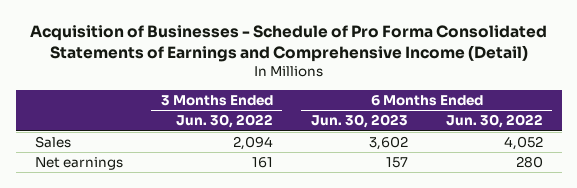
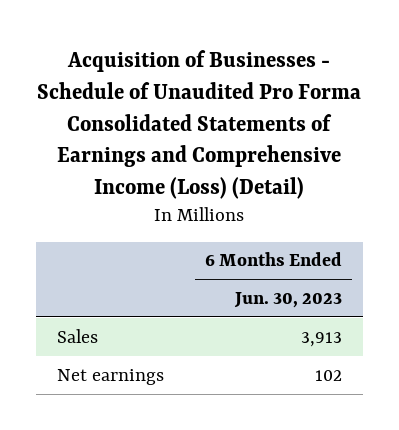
- Acquisition of Businesses - Schedule of Pro Forma Consolidated Statements of Earnings and Comprehensive Income (Detail)
+ Acquisition of Businesses - Schedule of Unaudited Pro Forma Consolidated Statements of Earnings and Comprehensive Income (Loss) (Detail)
- | 3 Months Ended Jun. 30, 2022 | 6 Months Ended Jun. 30, 2023 | 6 Months Ended Jun. 30, 2022
+ | 6 Months Ended Jun. 30, 2023
- Sales | 2,094 | 3,602 | 4,052
- Net earnings | 161 | 157 | 280
+ Sales | 3,913
+ Net earnings | 102

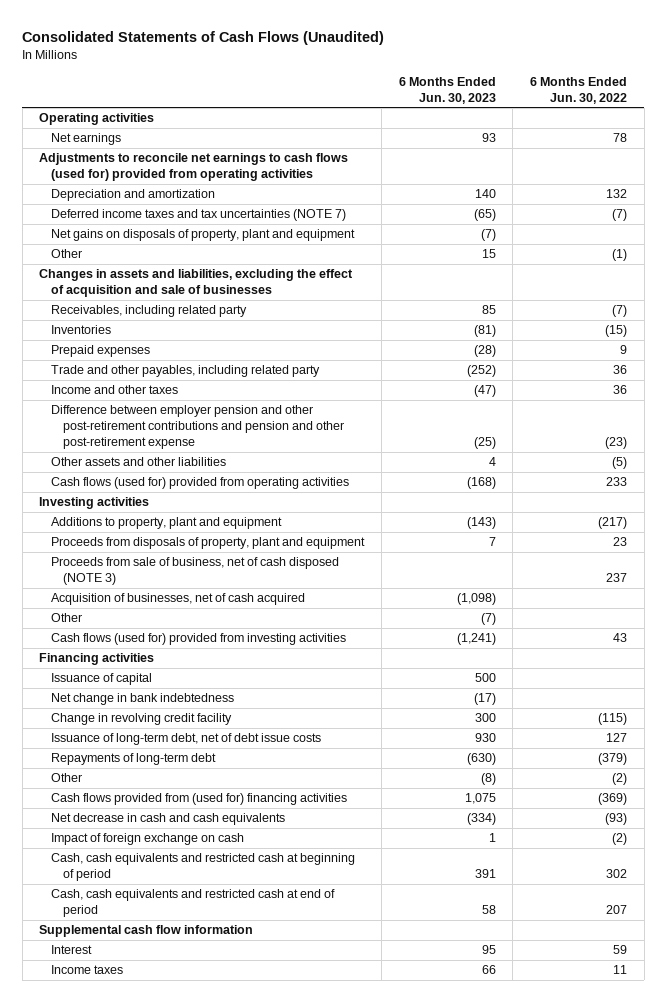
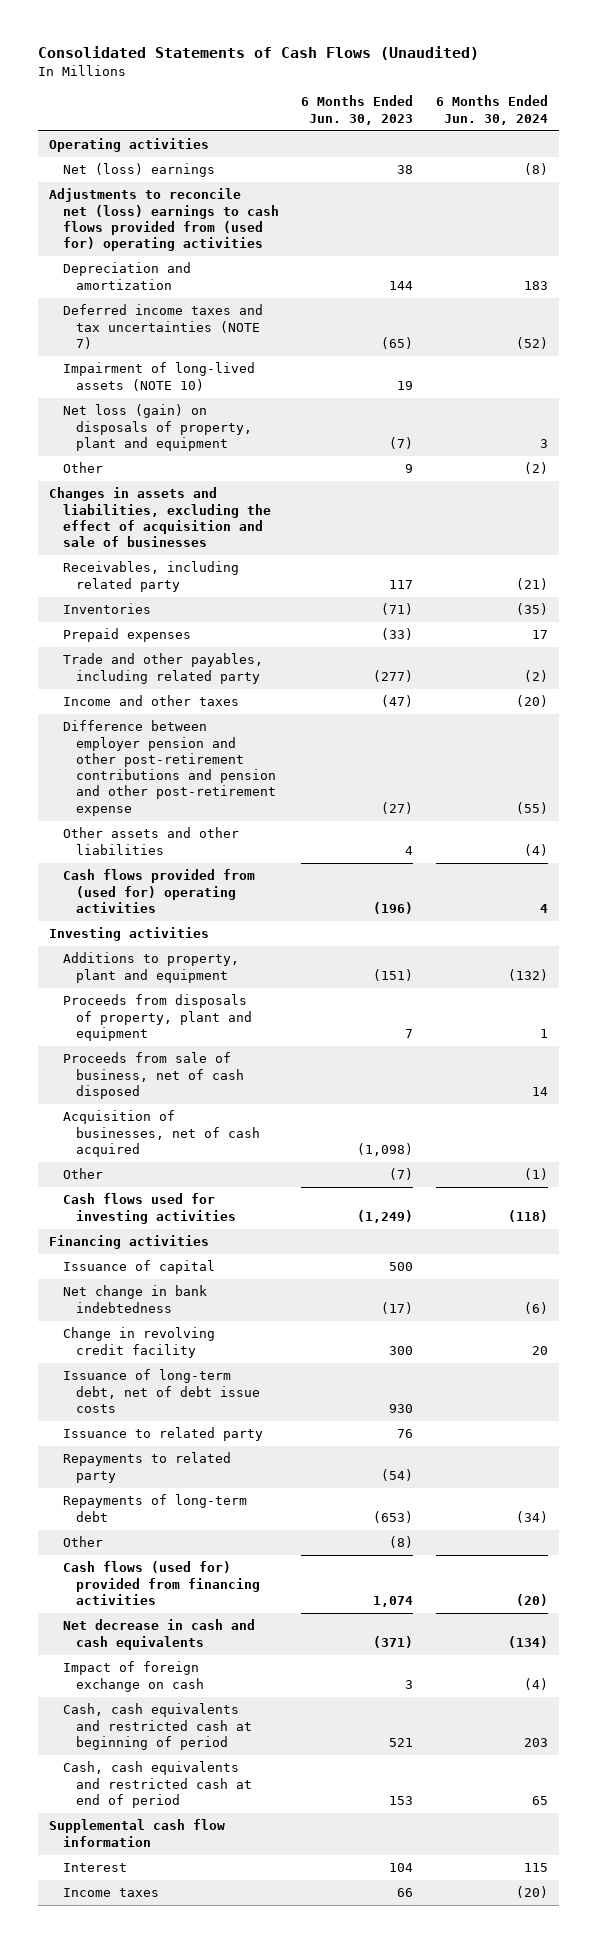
- | 6 Months Ended Jun. 30, 2023 | 6 Months Ended Jun. 30, 2022
+ | 6 Months Ended Jun. 30, 2023 | 6 Months Ended Jun. 30, 2024
- Net earnings | 93 | 78
- Adjustments to reconcile net earnings to cash flows (used for) provided from operating activities
- Depreciation and amortization | 140 | 132
+ Net (loss) earnings | 38 | (8)
+ Adjustments to reconcile net (loss) earnings to cash flows provided from (used for) operating activities
+ Depreciation and amortization | 144 | 183
- Net gains on disposals of property, plant and equipment | (7) |
- Other | 15 | (1)
+ Impairment of long-lived assets (NOTE 10) | 19 |
+ Net loss (gain) on disposals of property, plant and equipment | (7) | 3
+ Other | 9 | (2)
- Receivables, including related party | 85 | (7)
- Inventories | (81) | (15)
- Prepaid expenses | (28) | 9
- Trade and other payables, including related party | (252) | 36
+ Receivables, including related party | 117 | (21)
+ Inventories | (71) | (35)
+ Prepaid expenses | (33) | 17
+ Trade and other payables, including related party | (277) | (2)
- Difference between employer pension and other post-retirement contributions and pension and other post-retirement expense | (25) | (23)
+ Difference between employer pension and other post-retirement contributions and pension and other post-retirement expense | (27) | (55)
- Cash flows (used for) provided from operating activities | (168) | 233
+ Cash flows provided from (used for) operating activities | (196) | 4
- Additions to property, plant and equipment | (143) | (217)
+ Additions to property, plant and equipment | (151) | (132)
- Proceeds from sale of business, net of cash disposed (NOTE 3) | | 237
+ Proceeds from sale of business, net of cash disposed | | 14
- Cash flows (used for) provided from investing activities | (1,241) | 43
+ Cash flows used for investing activities | (1,249) | (118)
- Repayments of long-term debt | (630) | (379)
+ Issuance to related party | 76 |
+ Repayments to related party | (54) |
+ Repayments of long-term debt | (653) | (34)
- Cash flows provided from (used for) financing activities | 1,075 | (369)
- Net decrease in cash and cash equivalents | (334) | (93)
- Impact of foreign exchange on cash | 1 | (2)
- Cash, cash equivalents and restricted cash at beginning of period | 391 | 302
- Cash, cash equivalents and restricted cash at end of period | 58 | 207
+ Cash flows (used for) provided from financing activities | 1,074 | (20)
+ Net decrease in cash and cash equivalents | (371) | (134)
+ Impact of foreign exchange on cash | 3 | (4)
+ Cash, cash equivalents and restricted cash at beginning of period | 521 | 203
+ Cash, cash equivalents and restricted cash at end of period | 153 | 65
- Interest | 95 | 59
+ Interest | 104 | 115

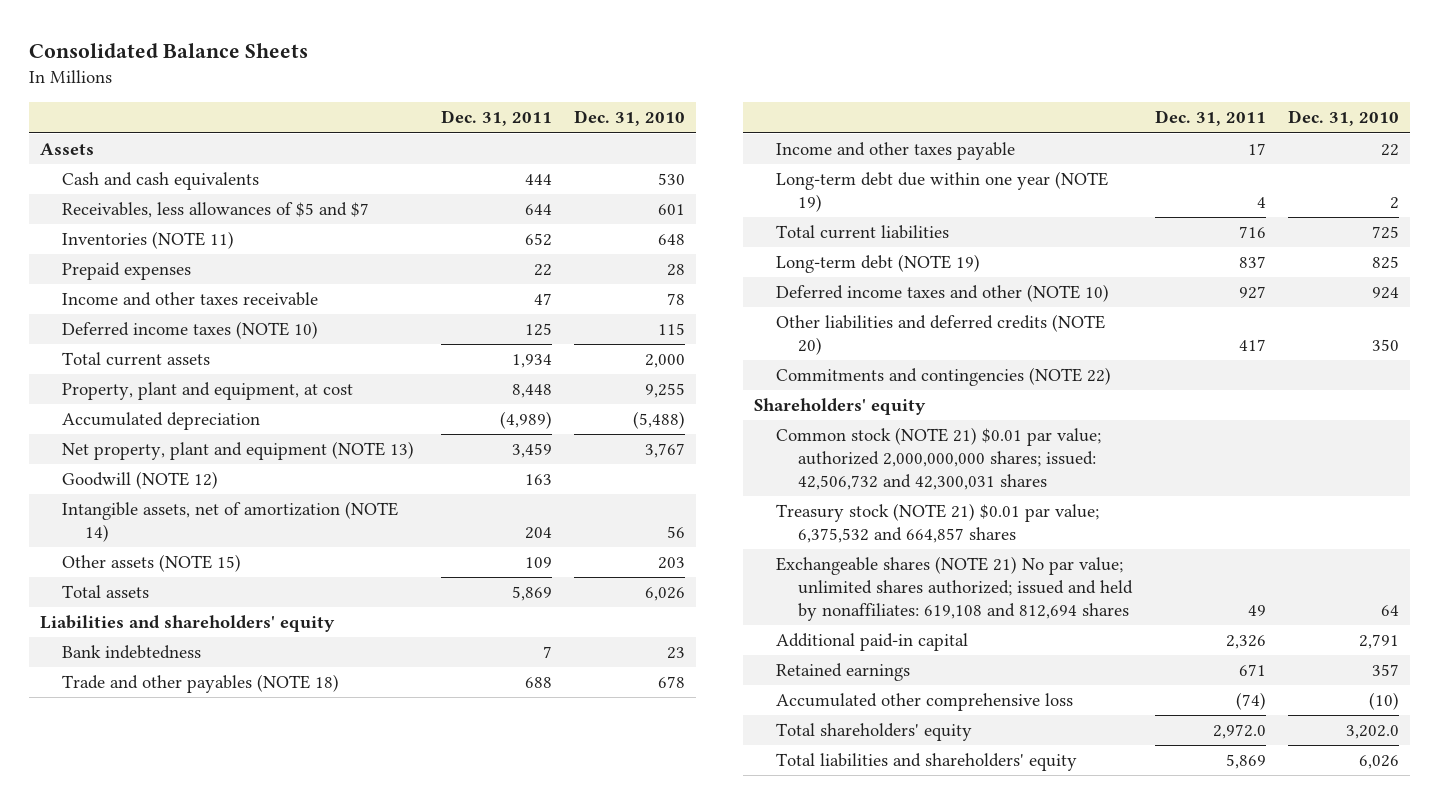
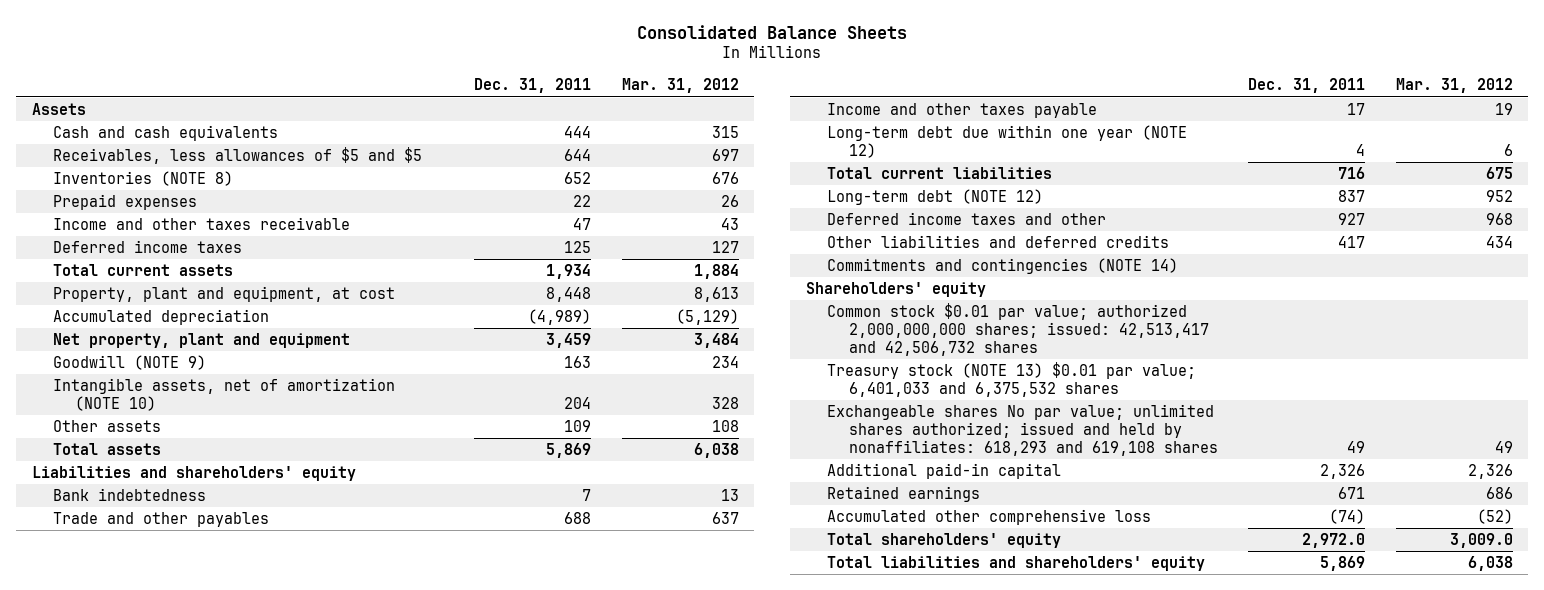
- | Dec. 31, 2011 | Dec. 31, 2010
+ | Dec. 31, 2011 | Mar. 31, 2012
- Receivables, less allowances of $5 and $7 | 644 | 601
- Inventories (NOTE 11) | 652 | 648
+ Receivables, less allowances of $5 and $5 | 644 | 697
+ Inventories (NOTE 8) | 652 | 676
- Deferred income taxes (NOTE 10) | 125 | 115
+ Deferred income taxes | 125 | 127
- Net property, plant and equipment (NOTE 13) | 3,459 | 3,767
- Goodwill (NOTE 12) | 163 |
- Intangible assets, net of amortization (NOTE 14) | 204 | 56
- Other assets (NOTE 15) | 109 | 203
+ Net property, plant and equipment | 3,459 | 3,484
+ Goodwill (NOTE 9) | 163 | 234
+ Intangible assets, net of amortization (NOTE 10) | 204 | 328
+ Other assets | 109 | 108
- Trade and other payables (NOTE 18) | 688 | 678
+ Trade and other payables | 688 | 637
- Long-term debt due within one year (NOTE 19) | 4 | 2
+ Long-term debt due within one year (NOTE 12) | 4 | 6
- Long-term debt (NOTE 19) | 837 | 825
- Deferred income taxes and other (NOTE 10) | 927 | 924
- Other liabilities and deferred credits (NOTE 20) | 417 | 350
- Commitments and contingencies (NOTE 22)
+ Long-term debt (NOTE 12) | 837 | 952
+ Deferred income taxes and other | 927 | 968
+ Other liabilities and deferred credits | 417 | 434
+ Commitments and contingencies (NOTE 14)
- Common stock (NOTE 21) $0.01 par value; authorized 2,000,000,000 shares; issued: 42,506,732 and 42,300,031 shares
- Treasury stock (NOTE 21) $0.01 par value; 6,375,532 and 664,857 shares
- Exchangeable shares (NOTE 21) No par value; unlimited shares authorized; issued and held by nonaffiliates: 619,108 and 812,694 shares | 49 | 64
+ Common stock $0.01 par value; authorized 2,000,000,000 shares; issued: 42,513,417 and 42,506,732 shares
+ Treasury stock (NOTE 13) $0.01 par value; 6,401,033 and 6,375,532 shares
+ Exchangeable shares No par value; unlimited shares authorized; issued and held by nonaffiliates: 618,293 and 619,108 shares | 49 | 49

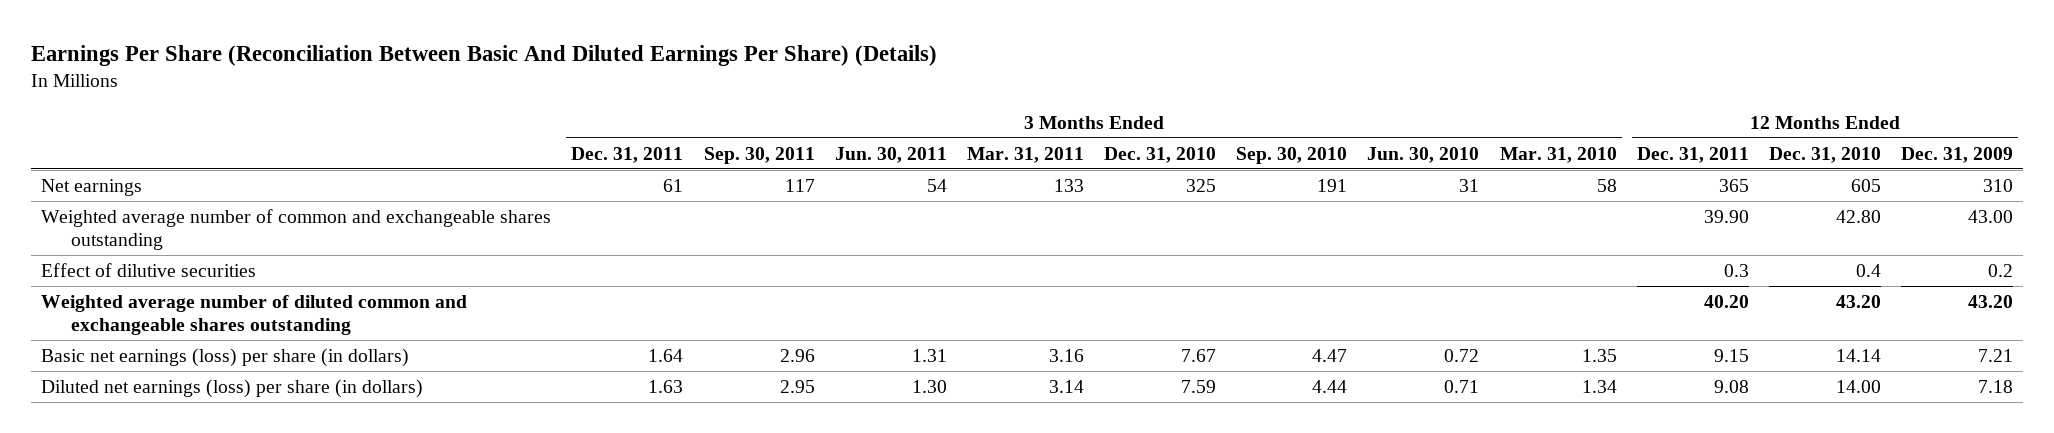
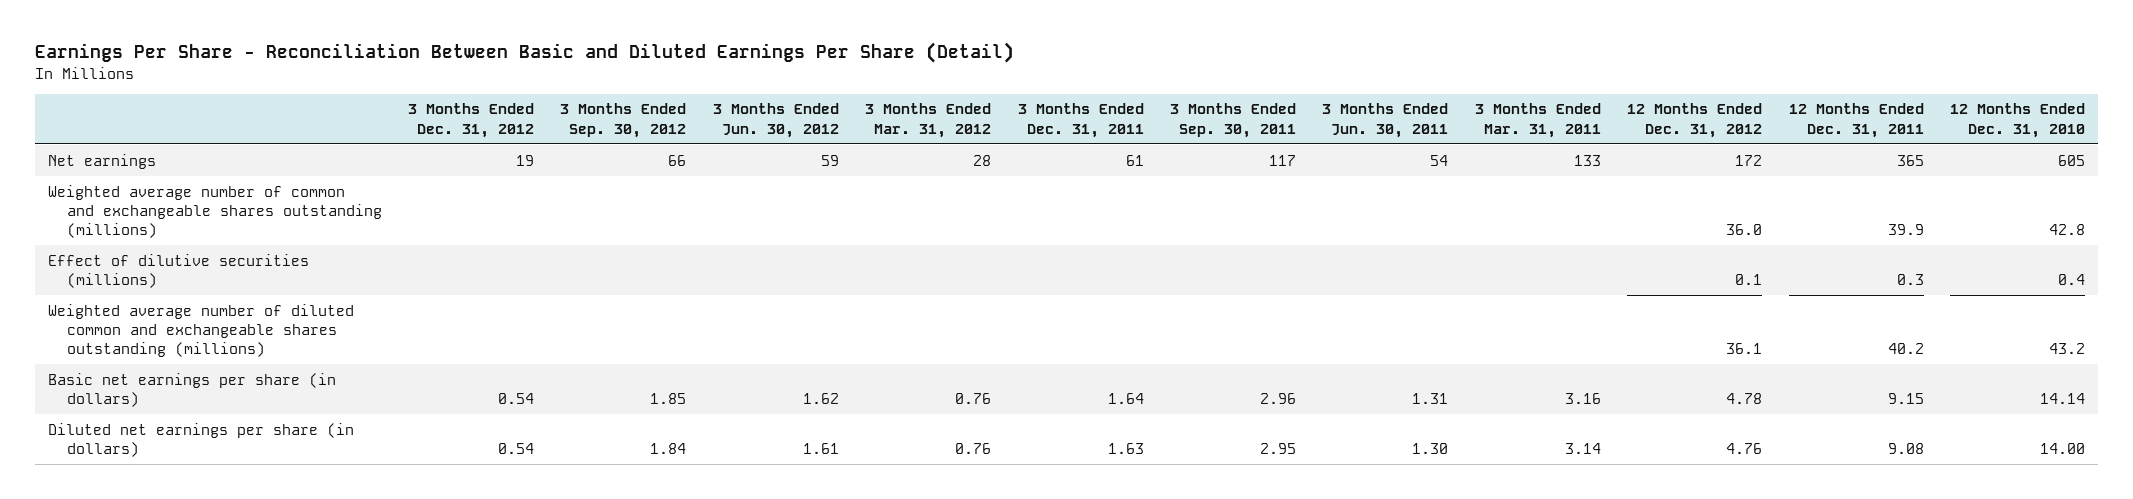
- Earnings Per Share (Reconciliation Between Basic And Diluted Earnings Per Share) (Details)
+ Earnings Per Share - Reconciliation Between Basic and Diluted Earnings Per Share (Detail)
- | 3 Months Ended Dec. 31, 2011 | 3 Months Ended Sep. 30, 2011 | 3 Months Ended Jun. 30, 2011 | 3 Months Ended Mar. 31, 2011 | 3 Months Ended Dec. 31, 2010 | 3 Months Ended Sep. 30, 2010 | 3 Months Ended Jun. 30, 2010 | 3 Months Ended Mar. 31, 2010 | 12 Months Ended Dec. 31, 2011 | 12 Months Ended Dec. 31, 2010 | 12 Months Ended Dec. 31, 2009
+ | 3 Months Ended Dec. 31, 2012 | 3 Months Ended Sep. 30, 2012 | 3 Months Ended Jun. 30, 2012 | 3 Months Ended Mar. 31, 2012 | 3 Months Ended Dec. 31, 2011 | 3 Months Ended Sep. 30, 2011 | 3 Months Ended Jun. 30, 2011 | 3 Months Ended Mar. 31, 2011 | 12 Months Ended Dec. 31, 2012 | 12 Months Ended Dec. 31, 2011 | 12 Months Ended Dec. 31, 2010
- Weighted average number of common and exchangeable shares outstanding | | | | | | | | | 39.90 | 42.80 | 43.00
- Effect of dilutive securities | | | | | | | | | 0.3 | 0.4 | 0.2
- Weighted average number of diluted common and exchangeable shares outstanding | | | | | | | | | 40.20 | 43.20 | 43.20
- Basic net earnings (loss) per share (in dollars) | 1.64 | 2.96 | 1.31 | 3.16 | 7.67 | 4.47 | 0.72 | 1.35 | 9.15 | 14.14 | 7.21
- Diluted net earnings (loss) per share (in dollars) | 1.63 | 2.95 | 1.30 | 3.14 | 7.59 | 4.44 | 0.71 | 1.34 | 9.08 | 14.00 | 7.18
+ Weighted average number of common and exchangeable shares outstanding (millions) | | | | | | | | | 36.0 | 39.9 | 42.8
+ Effect of dilutive securities (millions) | | | | | | | | | 0.1 | 0.3 | 0.4
+ Weighted average number of diluted common and exchangeable shares outstanding (millions) | | | | | | | | | 36.1 | 40.2 | 43.2
+ Basic net earnings per share (in dollars) | 0.54 | 1.85 | 1.62 | 0.76 | 1.64 | 2.96 | 1.31 | 3.16 | 4.78 | 9.15 | 14.14
+ Diluted net earnings per share (in dollars) | 0.54 | 1.84 | 1.61 | 0.76 | 1.63 | 2.95 | 1.30 | 3.14 | 4.76 | 9.08 | 14.00

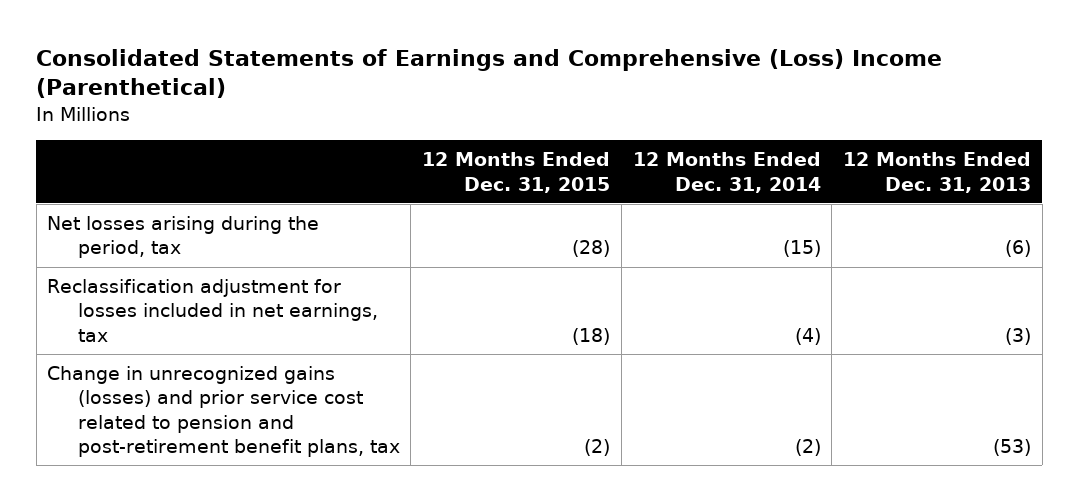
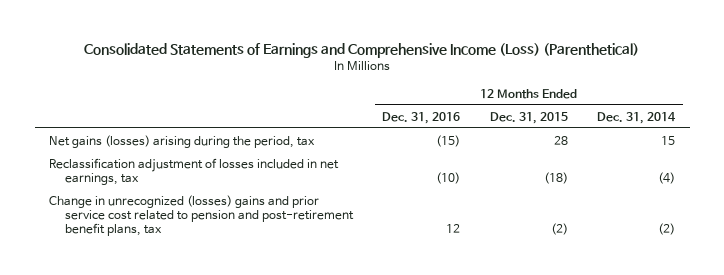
- Consolidated Statements of Earnings and Comprehensive (Loss) Income (Parenthetical)
+ Consolidated Statements of Earnings and Comprehensive Income (Loss) (Parenthetical)
- | 12 Months Ended Dec. 31, 2015 | 12 Months Ended Dec. 31, 2014 | 12 Months Ended Dec. 31, 2013
+ | 12 Months Ended Dec. 31, 2016 | 12 Months Ended Dec. 31, 2015 | 12 Months Ended Dec. 31, 2014
- Net losses arising during the period, tax | (28) | (15) | (6)
- Reclassification adjustment for losses included in net earnings, tax | (18) | (4) | (3)
- Change in unrecognized gains (losses) and prior service cost related to pension and post-retirement benefit plans, tax | (2) | (2) | (53)
+ Net gains (losses) arising during the period, tax | (15) | 28 | 15
+ Reclassification adjustment of losses included in net earnings, tax | (10) | (18) | (4)
+ Change in unrecognized (losses) gains and prior service cost related to pension and post-retirement benefit plans, tax | 12 | (2) | (2)

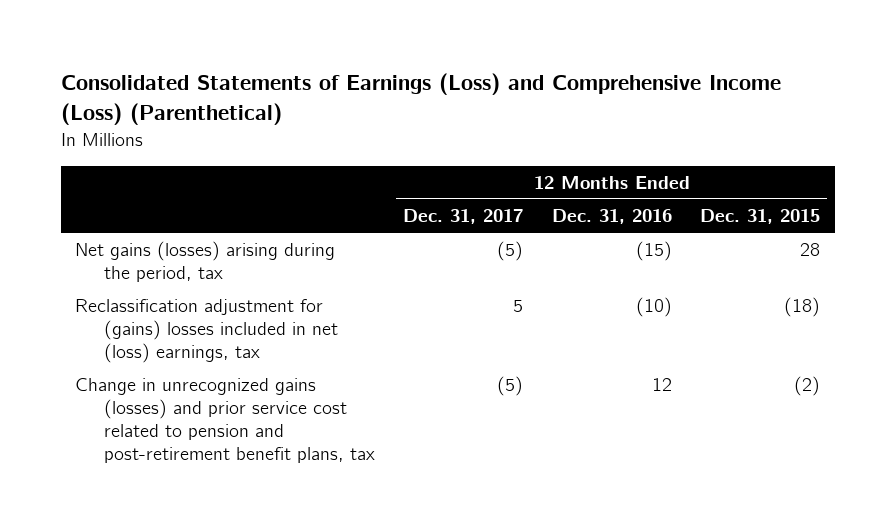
- Consolidated Statements of Earnings and Comprehensive Income (Loss) (Parenthetical)
+ Consolidated Statements of Earnings (Loss) and Comprehensive Income (Loss) (Parenthetical)
- | 12 Months Ended Dec. 31, 2016 | 12 Months Ended Dec. 31, 2015 | 12 Months Ended Dec. 31, 2014
+ | 12 Months Ended Dec. 31, 2017 | 12 Months Ended Dec. 31, 2016 | 12 Months Ended Dec. 31, 2015
- Reclassification adjustment of losses included in net earnings, tax | (10) | (18) | (4)
- Change in unrecognized (losses) gains and prior service cost related to pension and post-retirement benefit plans, tax | 12 | (2) | (2)
+ Reclassification adjustment for (gains) losses included in net (loss) earnings, tax | 5 | (10) | (18)
+ Change in unrecognized gains (losses) and prior service cost related to pension and post-retirement benefit plans, tax | (5) | 12 | (2)

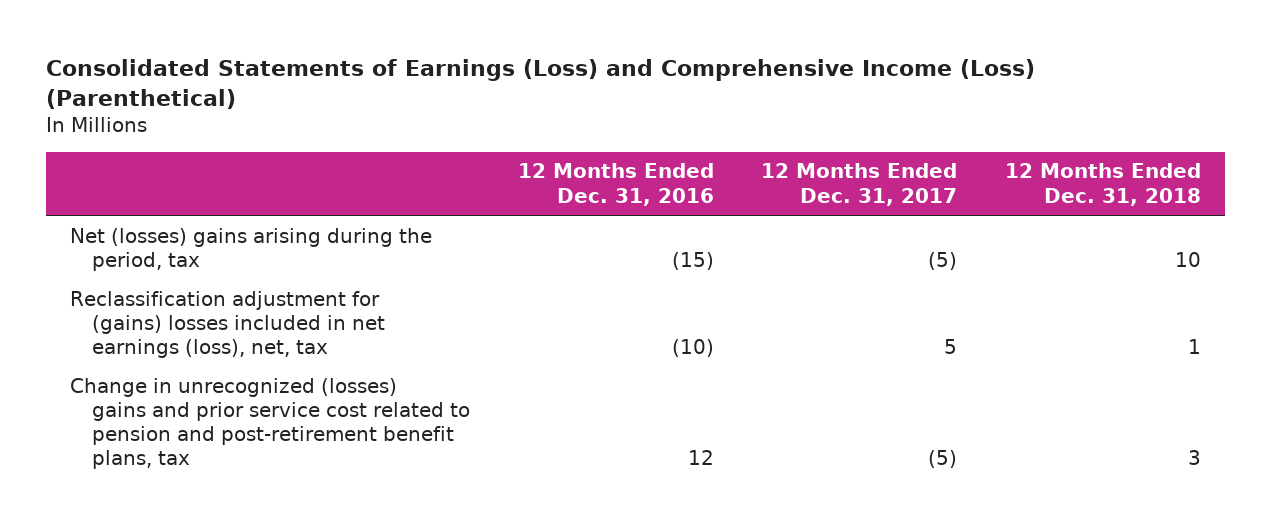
- | 12 Months Ended Dec. 31, 2017 | 12 Months Ended Dec. 31, 2016 | 12 Months Ended Dec. 31, 2015
+ | 12 Months Ended Dec. 31, 2016 | 12 Months Ended Dec. 31, 2017 | 12 Months Ended Dec. 31, 2018
- Net gains (losses) arising during the period, tax | (5) | (15) | 28
- Reclassification adjustment for (gains) losses included in net (loss) earnings, tax | 5 | (10) | (18)
- Change in unrecognized gains (losses) and prior service cost related to pension and post-retirement benefit plans, tax | (5) | 12 | (2)
+ Net (losses) gains arising during the period, tax | (15) | (5) | 10
+ Reclassification adjustment for (gains) losses included in net earnings (loss), net, tax | (10) | 5 | 1
+ Change in unrecognized (losses) gains and prior service cost related to pension and post-retirement benefit plans, tax | 12 | (5) | 3

